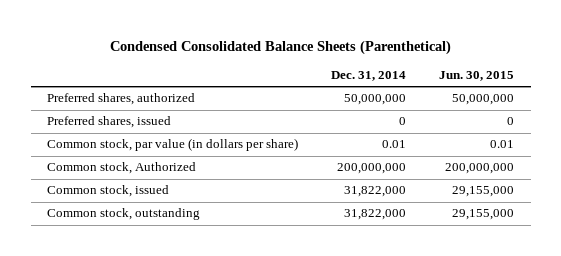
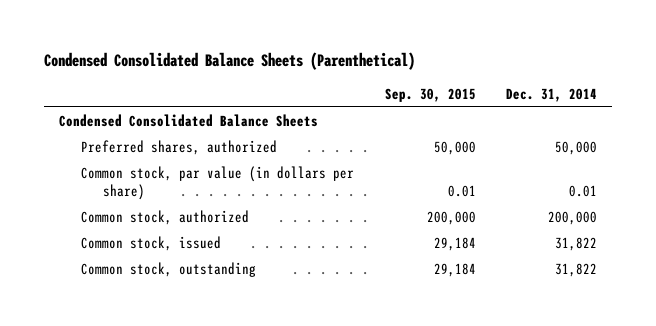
- | Dec. 31, 2014 | Jun. 30, 2015
+ | Sep. 30, 2015 | Dec. 31, 2014
- Preferred shares, authorized | 50,000,000 | 50,000,000
- Preferred shares, issued | 0 | 0
+ Condensed Consolidated Balance Sheets
+ Preferred shares, authorized | 50,000 | 50,000
- Common stock, Authorized | 200,000,000 | 200,000,000
- Common stock, issued | 31,822,000 | 29,155,000
- Common stock, outstanding | 31,822,000 | 29,155,000
+ Common stock, authorized | 200,000 | 200,000
+ Common stock, issued | 29,184 | 31,822
+ Common stock, outstanding | 29,184 | 31,822

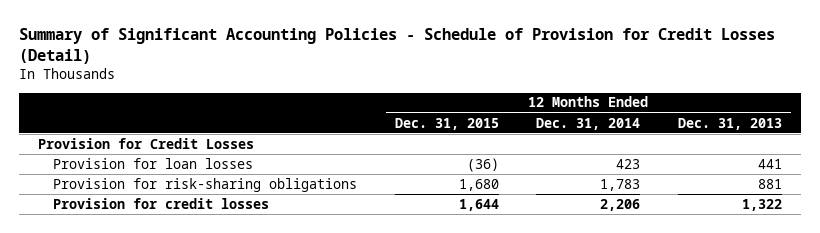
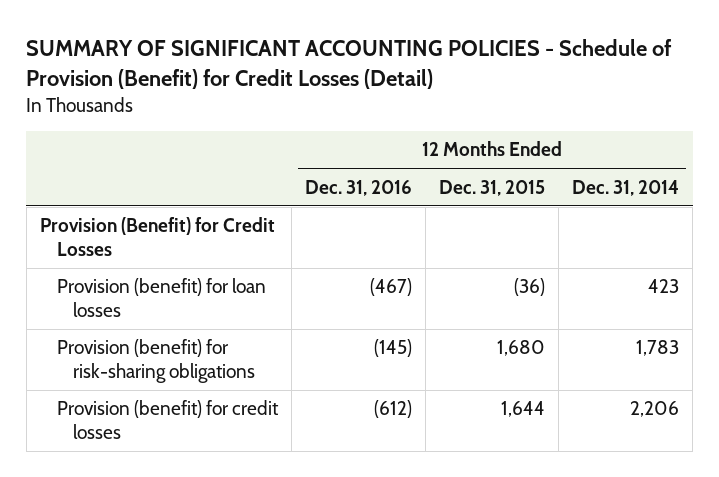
- Summary of Significant Accounting Policies - Schedule of Provision for Credit Losses (Detail)
+ SUMMARY OF SIGNIFICANT ACCOUNTING POLICIES - Schedule of Provision (Benefit) for Credit Losses (Detail)
- | 12 Months Ended Dec. 31, 2015 | 12 Months Ended Dec. 31, 2014 | 12 Months Ended Dec. 31, 2013
+ | 12 Months Ended Dec. 31, 2016 | 12 Months Ended Dec. 31, 2015 | 12 Months Ended Dec. 31, 2014
- Provision for Credit Losses
- Provision for loan losses | (36) | 423 | 441
- Provision for risk-sharing obligations | 1,680 | 1,783 | 881
- Provision for credit losses | 1,644 | 2,206 | 1,322
+ Provision (Benefit) for Credit Losses
+ Provision (benefit) for loan losses | (467) | (36) | 423
+ Provision (benefit) for risk-sharing obligations | (145) | 1,680 | 1,783
+ Provision (benefit) for credit losses | (612) | 1,644 | 2,206

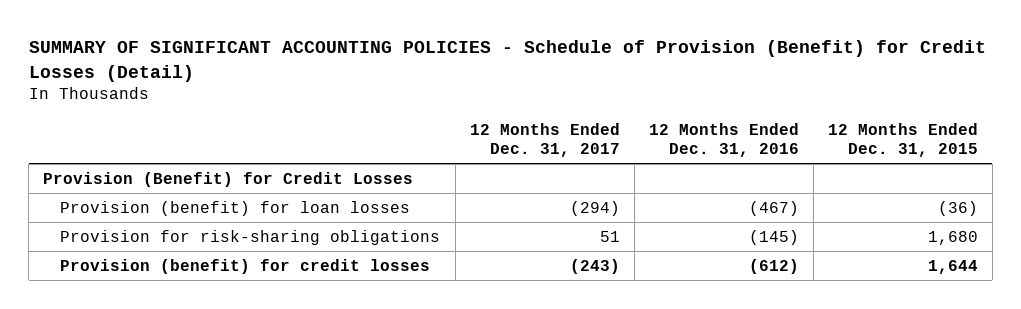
- | 12 Months Ended Dec. 31, 2016 | 12 Months Ended Dec. 31, 2015 | 12 Months Ended Dec. 31, 2014
+ | 12 Months Ended Dec. 31, 2017 | 12 Months Ended Dec. 31, 2016 | 12 Months Ended Dec. 31, 2015
- Provision (benefit) for risk-sharing obligations | (145) | 1,680 | 1,783
+ Provision for risk-sharing obligations | 51 | (145) | 1,680

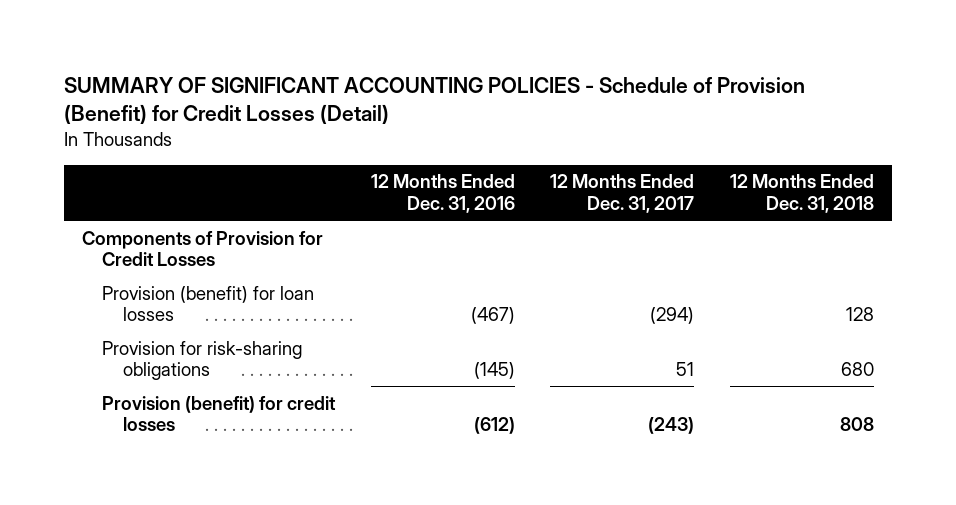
- | 12 Months Ended Dec. 31, 2017 | 12 Months Ended Dec. 31, 2016 | 12 Months Ended Dec. 31, 2015
+ | 12 Months Ended Dec. 31, 2016 | 12 Months Ended Dec. 31, 2017 | 12 Months Ended Dec. 31, 2018
- Provision (Benefit) for Credit Losses
+ Components of Provision for Credit Losses

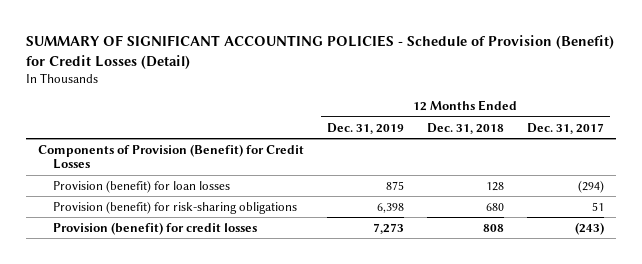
- | 12 Months Ended Dec. 31, 2016 | 12 Months Ended Dec. 31, 2017 | 12 Months Ended Dec. 31, 2018
+ | 12 Months Ended Dec. 31, 2019 | 12 Months Ended Dec. 31, 2018 | 12 Months Ended Dec. 31, 2017
- Components of Provision for Credit Losses
+ Components of Provision (Benefit) for Credit Losses
- Provision for risk-sharing obligations | (145) | 51 | 680
+ Provision (benefit) for risk-sharing obligations | 6,398 | 680 | 51

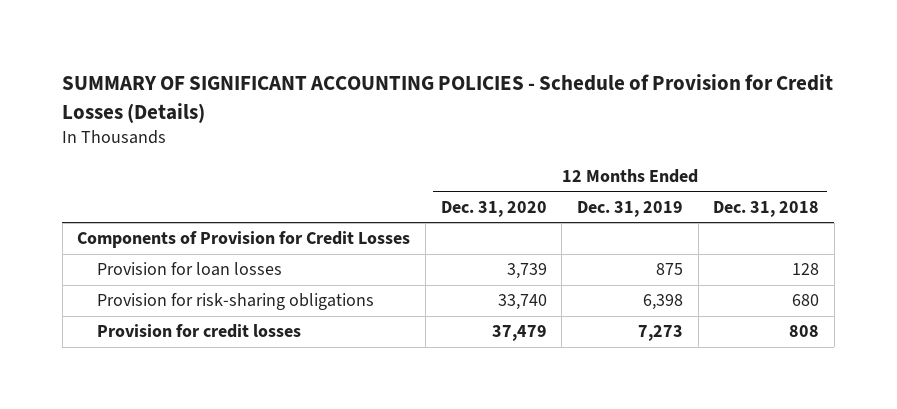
- SUMMARY OF SIGNIFICANT ACCOUNTING POLICIES - Schedule of Provision (Benefit) for Credit Losses (Detail)
+ SUMMARY OF SIGNIFICANT ACCOUNTING POLICIES - Schedule of Provision for Credit Losses (Details)
- | 12 Months Ended Dec. 31, 2019 | 12 Months Ended Dec. 31, 2018 | 12 Months Ended Dec. 31, 2017
+ | 12 Months Ended Dec. 31, 2020 | 12 Months Ended Dec. 31, 2019 | 12 Months Ended Dec. 31, 2018
- Components of Provision (Benefit) for Credit Losses
- Provision (benefit) for loan losses | 875 | 128 | (294)
- Provision (benefit) for risk-sharing obligations | 6,398 | 680 | 51
- Provision (benefit) for credit losses | 7,273 | 808 | (243)
+ Components of Provision for Credit Losses
+ Provision for loan losses | 3,739 | 875 | 128
+ Provision for risk-sharing obligations | 33,740 | 6,398 | 680
+ Provision for credit losses | 37,479 | 7,273 | 808

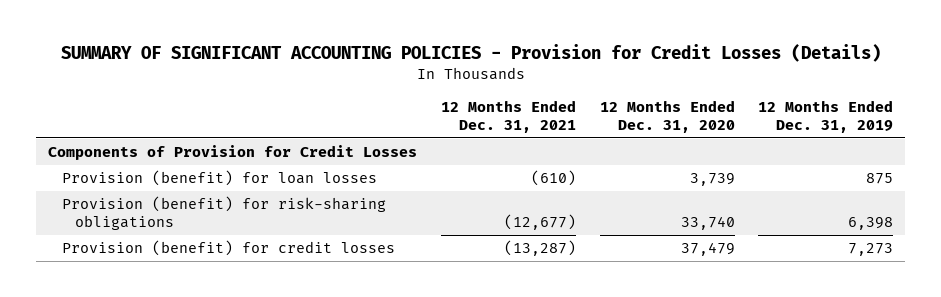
- SUMMARY OF SIGNIFICANT ACCOUNTING POLICIES - Schedule of Provision for Credit Losses (Details)
+ SUMMARY OF SIGNIFICANT ACCOUNTING POLICIES - Provision for Credit Losses (Details)
- | 12 Months Ended Dec. 31, 2020 | 12 Months Ended Dec. 31, 2019 | 12 Months Ended Dec. 31, 2018
+ | 12 Months Ended Dec. 31, 2021 | 12 Months Ended Dec. 31, 2020 | 12 Months Ended Dec. 31, 2019
- Provision for loan losses | 3,739 | 875 | 128
- Provision for risk-sharing obligations | 33,740 | 6,398 | 680
- Provision for credit losses | 37,479 | 7,273 | 808
+ Provision (benefit) for loan losses | (610) | 3,739 | 875
+ Provision (benefit) for risk-sharing obligations | (12,677) | 33,740 | 6,398
+ Provision (benefit) for credit losses | (13,287) | 37,479 | 7,273

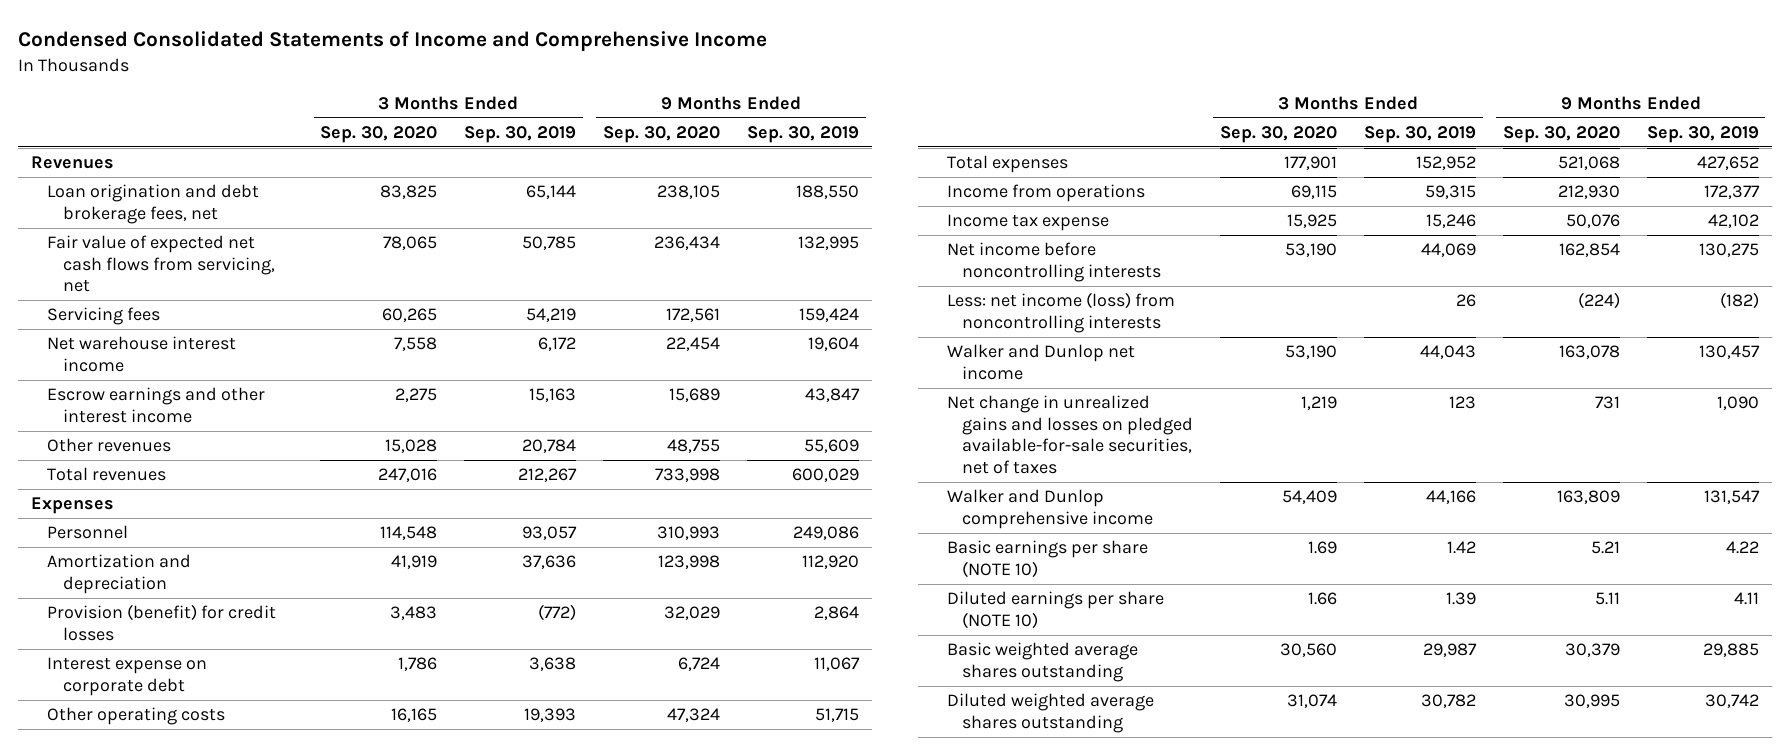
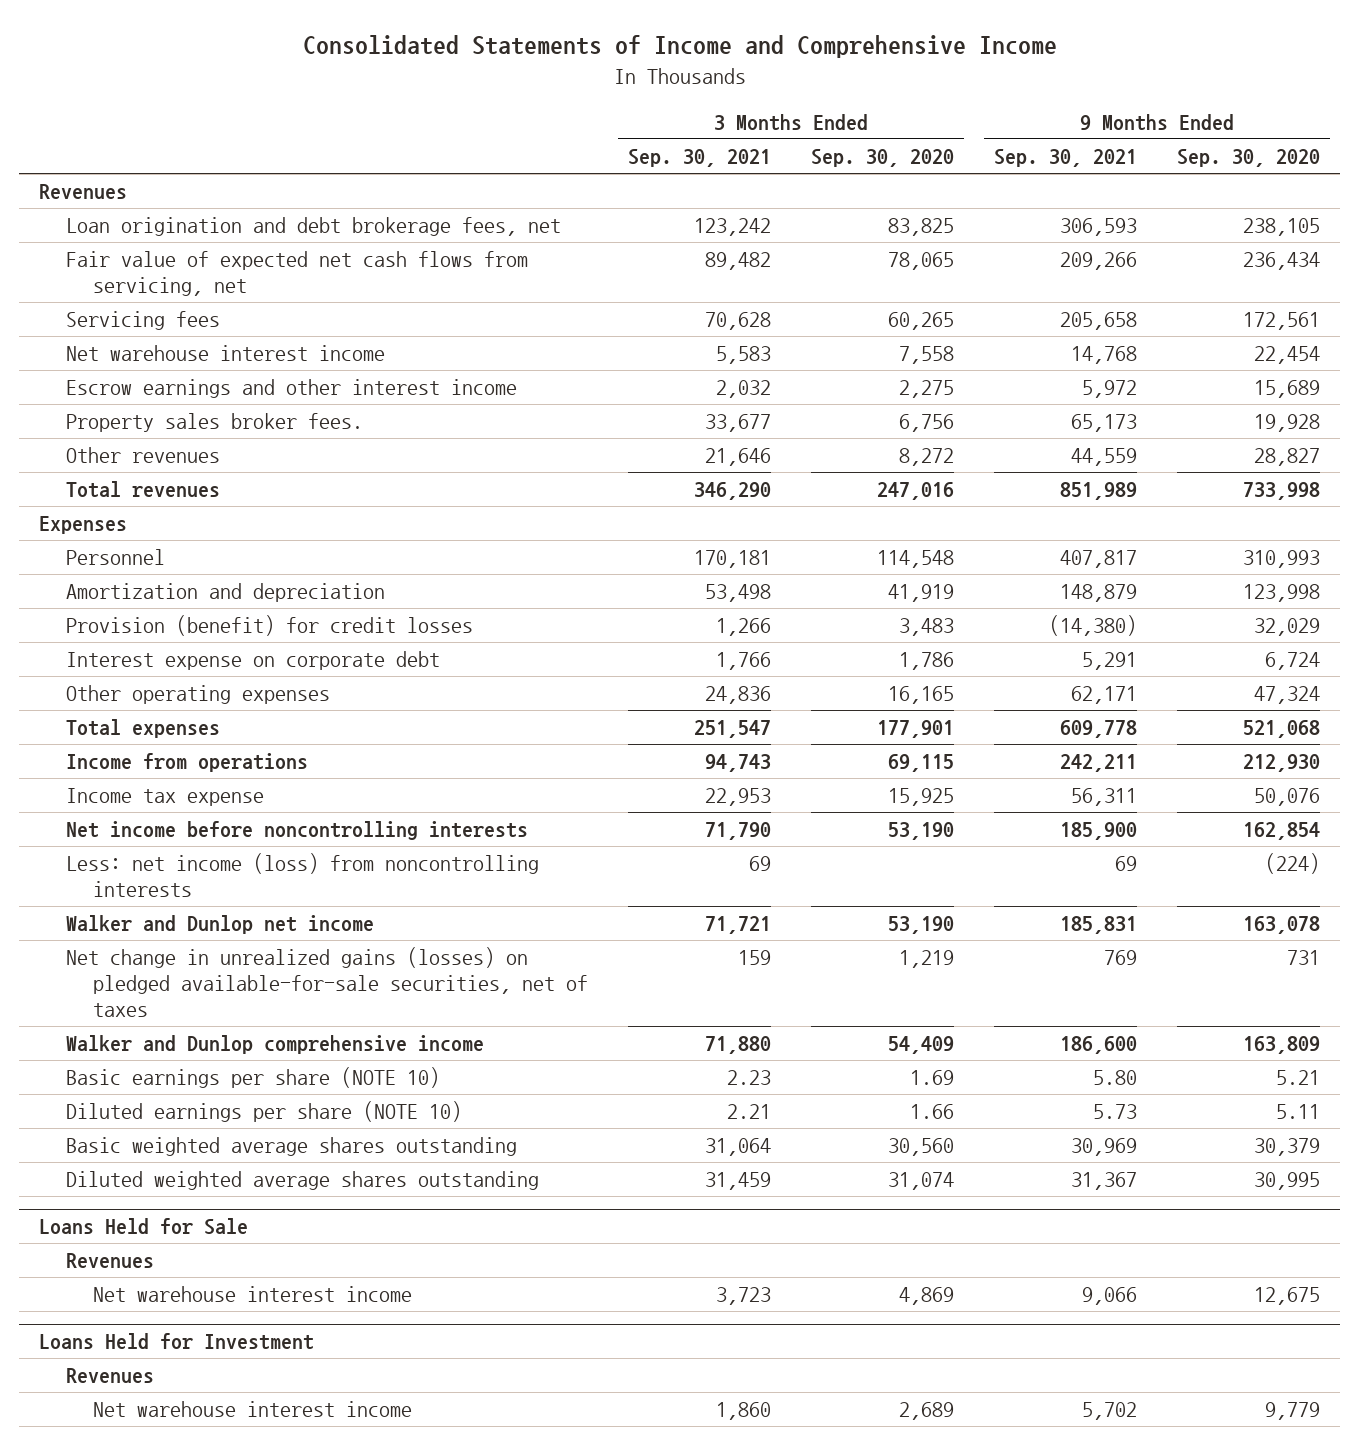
- Condensed Consolidated Statements of Income and Comprehensive Income
+ Consolidated Statements of Income and Comprehensive Income
- | 3 Months Ended Sep. 30, 2020 | 3 Months Ended Sep. 30, 2019 | 9 Months Ended Sep. 30, 2020 | 9 Months Ended Sep. 30, 2019
+ | 3 Months Ended Sep. 30, 2021 | 3 Months Ended Sep. 30, 2020 | 9 Months Ended Sep. 30, 2021 | 9 Months Ended Sep. 30, 2020
- Other revenues | 15,028 | 20,784 | 48,755 | 55,609
+ Property sales broker fees. | 33,677 | 6,756 | 65,173 | 19,928
+ Other revenues | 21,646 | 8,272 | 44,559 | 28,827
- Other operating costs | 16,165 | 19,393 | 47,324 | 51,715
+ Other operating expenses | 24,836 | 16,165 | 62,171 | 47,324
- Net change in unrealized gains and losses on pledged available-for-sale securities, net of taxes | 1,219 | 123 | 731 | 1,090
+ Net change in unrealized gains (losses) on pledged available-for-sale securities, net of taxes | 159 | 1,219 | 769 | 731
+ Loans Held for Sale
+ Revenues
+ Net warehouse interest income | 3,723 | 4,869 | 9,066 | 12,675
+ Loans Held for Investment
+ Revenues
+ Net warehouse interest income | 1,860 | 2,689 | 5,702 | 9,779

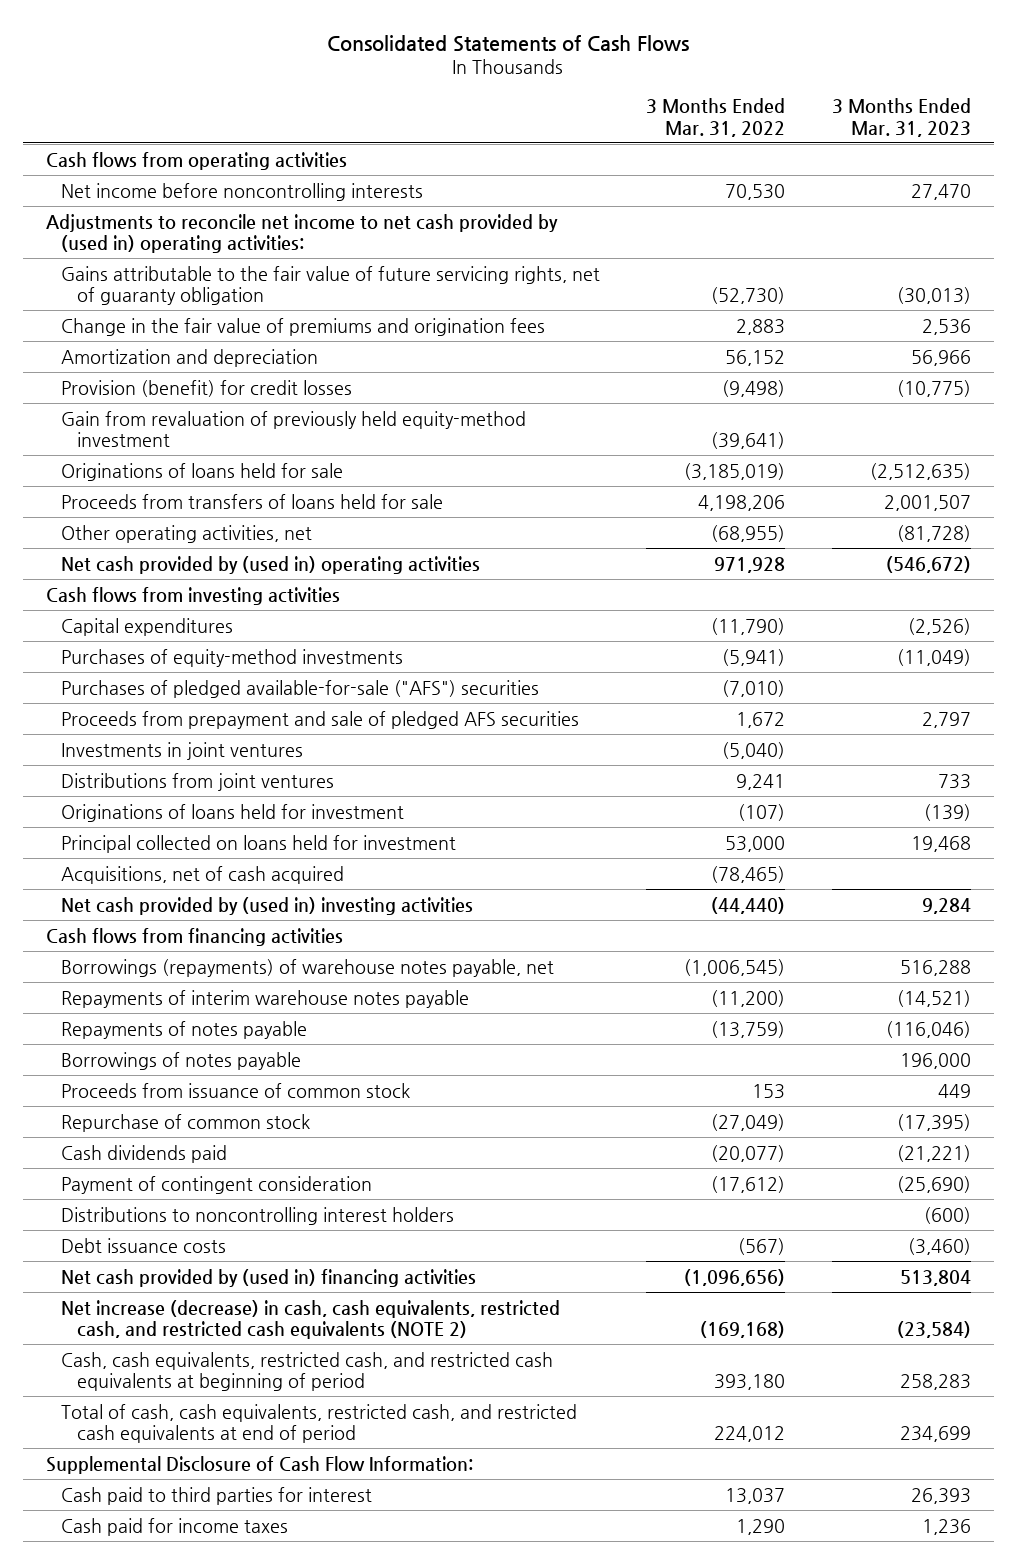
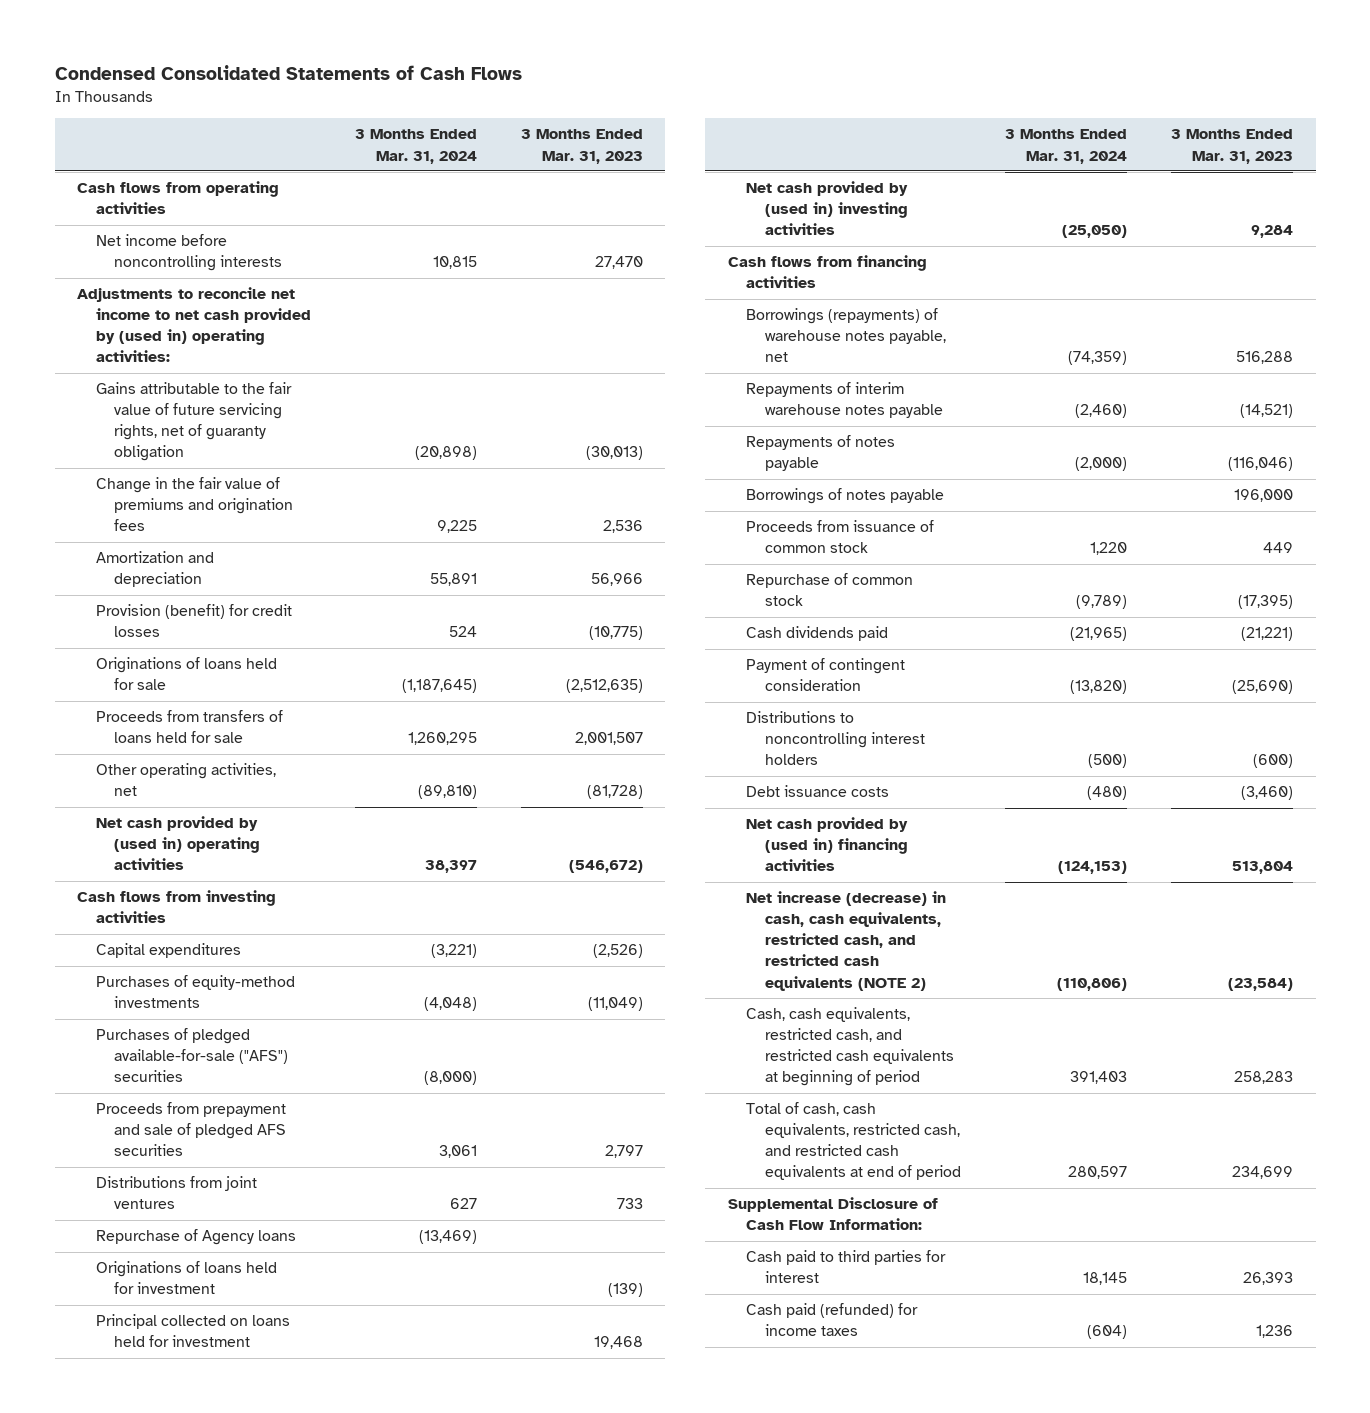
- Consolidated Statements of Cash Flows
+ Condensed Consolidated Statements of Cash Flows
- | 3 Months Ended Mar. 31, 2022 | 3 Months Ended Mar. 31, 2023
+ | 3 Months Ended Mar. 31, 2024 | 3 Months Ended Mar. 31, 2023
- Gain from revaluation of previously held equity-method investment | (39,641) |
- Investments in joint ventures | (5,040) |
+ Repurchase of Agency loans | (13,469) |
- Acquisitions, net of cash acquired | (78,465) |
- Cash paid for income taxes | 1,290 | 1,236
+ Cash paid (refunded) for income taxes | (604) | 1,236

